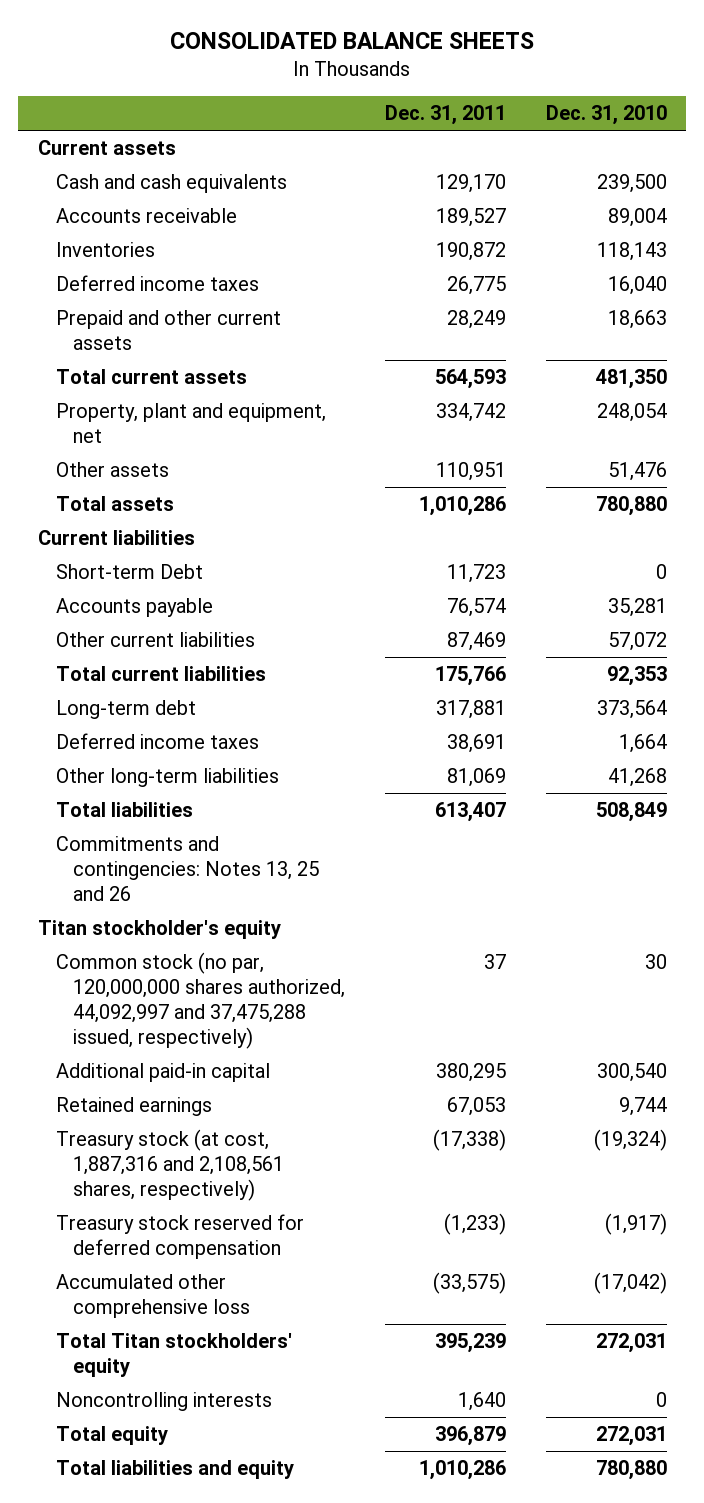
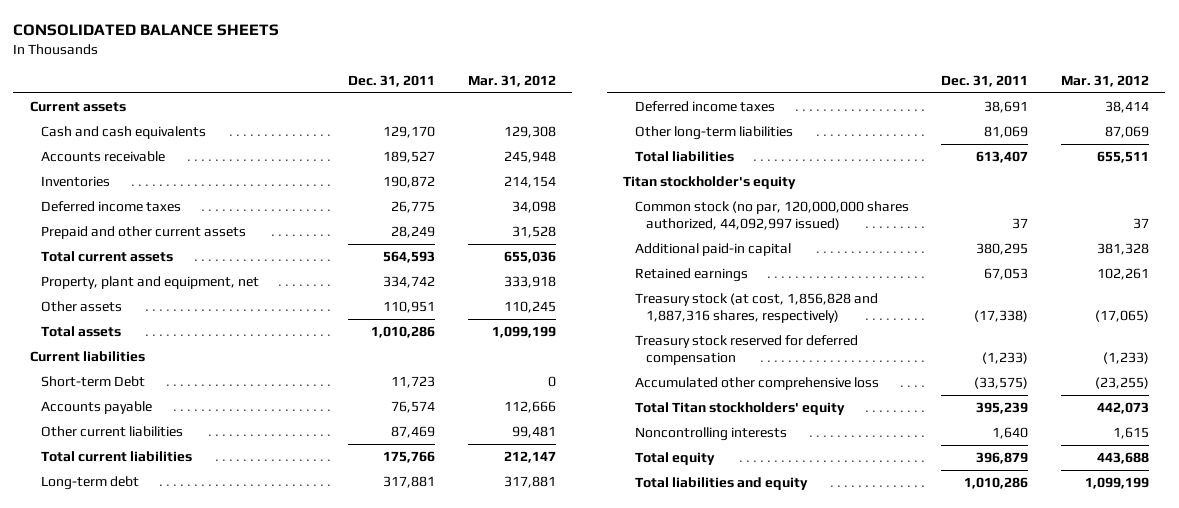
- | Dec. 31, 2011 | Dec. 31, 2010
+ | Dec. 31, 2011 | Mar. 31, 2012
- Commitments and contingencies: Notes 13, 25 and 26
- Common stock (no par, 120,000,000 shares authorized, 44,092,997 and 37,475,288 issued, respectively) | 37 | 30
+ Common stock (no par, 120,000,000 shares authorized, 44,092,997 issued) | 37 | 37
- Treasury stock (at cost, 1,887,316 and 2,108,561 shares, respectively) | (17,338) | (19,324)
+ Treasury stock (at cost, 1,856,828 and 1,887,316 shares, respectively) | (17,338) | (17,065)

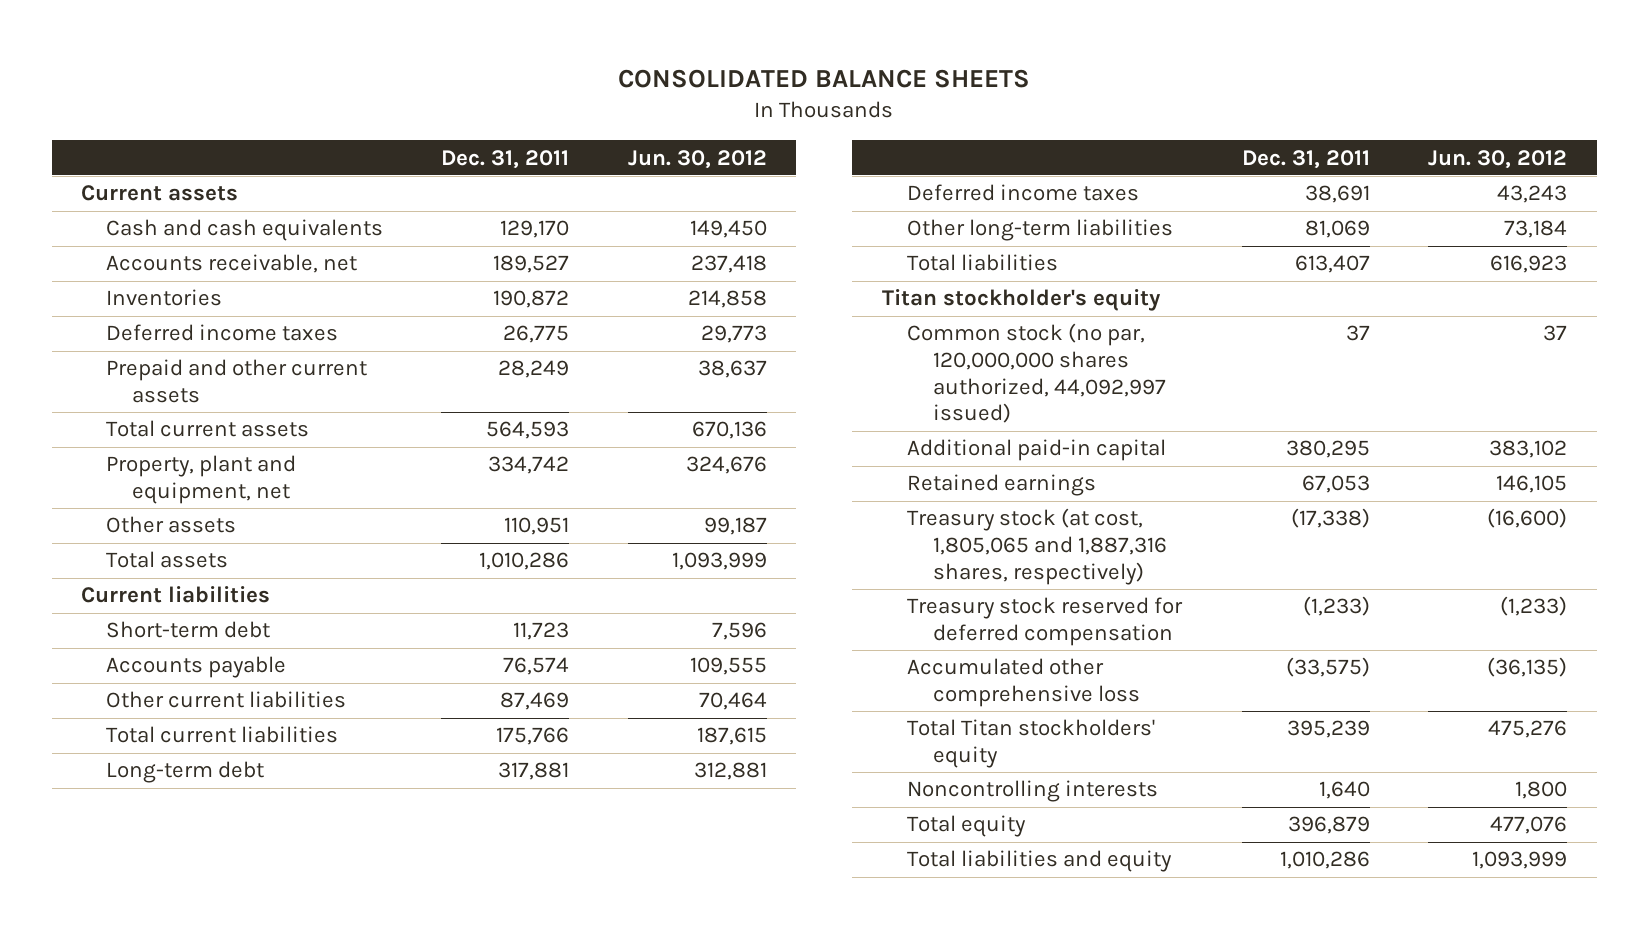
- | Dec. 31, 2011 | Mar. 31, 2012
+ | Dec. 31, 2011 | Jun. 30, 2012
- Accounts receivable | 189,527 | 245,948
+ Accounts receivable, net | 189,527 | 237,418
- Short-term Debt | 11,723 | 0
+ Short-term debt | 11,723 | 7,596
- Treasury stock (at cost, 1,856,828 and 1,887,316 shares, respectively) | (17,338) | (17,065)
+ Treasury stock (at cost, 1,805,065 and 1,887,316 shares, respectively) | (17,338) | (16,600)

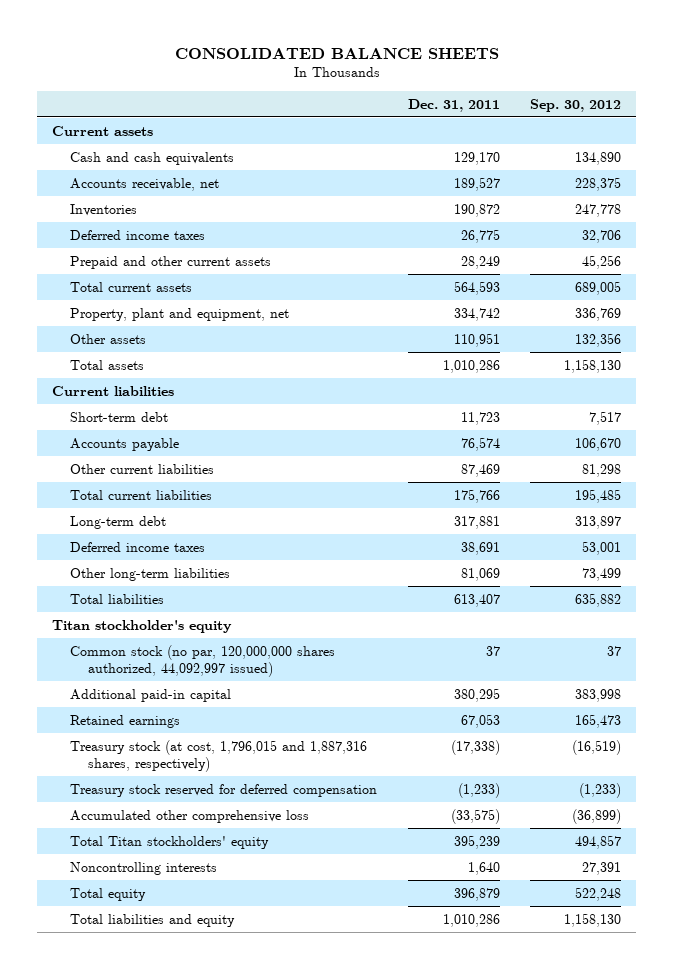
- | Dec. 31, 2011 | Jun. 30, 2012
+ | Dec. 31, 2011 | Sep. 30, 2012
- Treasury stock (at cost, 1,805,065 and 1,887,316 shares, respectively) | (17,338) | (16,600)
+ Treasury stock (at cost, 1,796,015 and 1,887,316 shares, respectively) | (17,338) | (16,519)

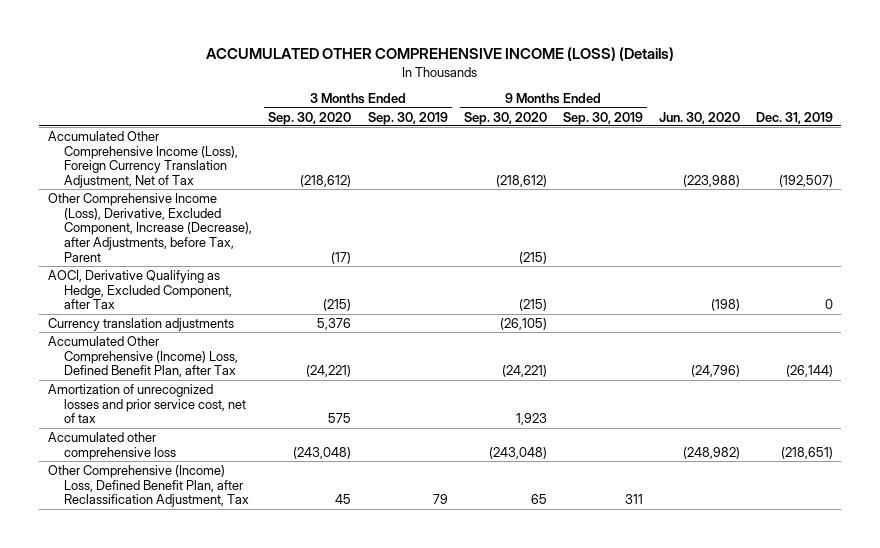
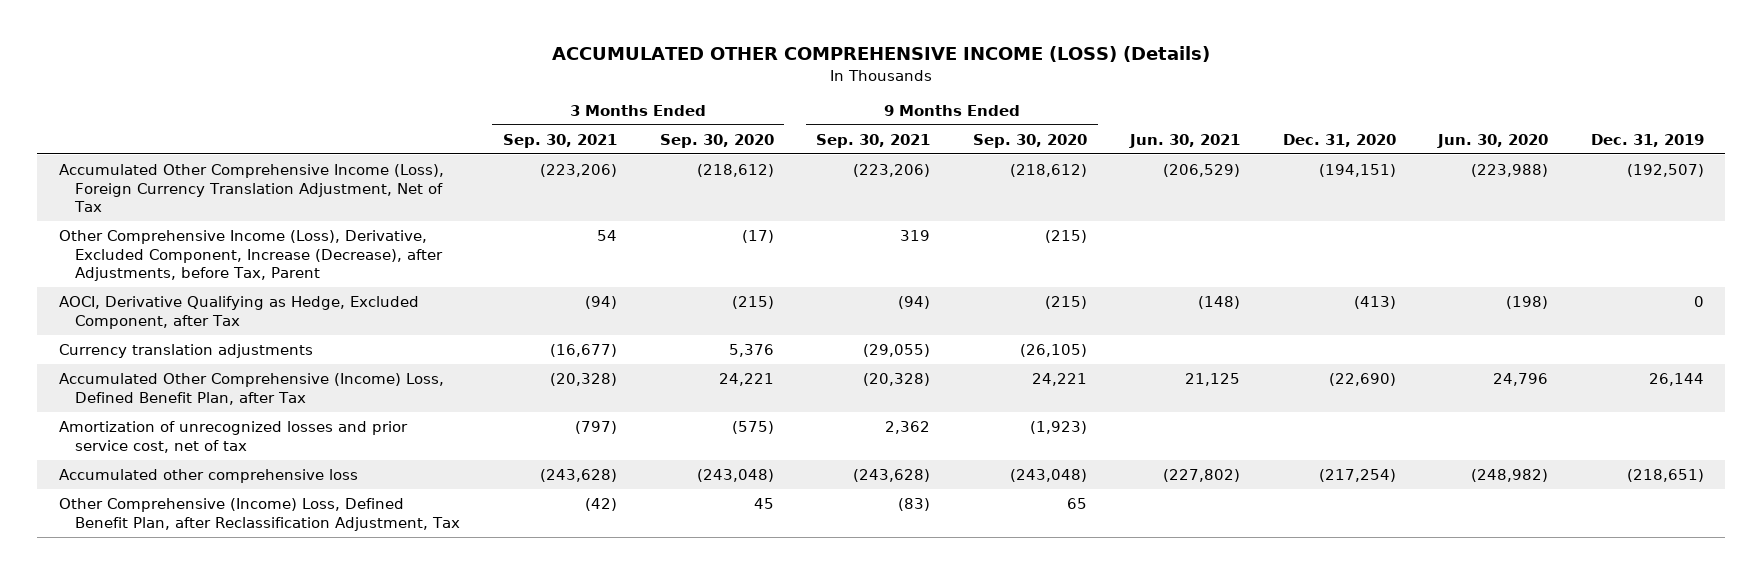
- | 3 Months Ended Sep. 30, 2020 | 3 Months Ended Sep. 30, 2019 | 9 Months Ended Sep. 30, 2020 | 9 Months Ended Sep. 30, 2019 | Jun. 30, 2020 | Dec. 31, 2019
+ | 3 Months Ended Sep. 30, 2021 | 3 Months Ended Sep. 30, 2020 | 9 Months Ended Sep. 30, 2021 | 9 Months Ended Sep. 30, 2020 | Jun. 30, 2021 | Dec. 31, 2020 | Jun. 30, 2020 | Dec. 31, 2019
- Accumulated Other Comprehensive (Income) Loss, Defined Benefit Plan, after Tax | (24,221) | | (24,221) | | (24,796) | (26,144)
- Amortization of unrecognized losses and prior service cost, net of tax | 575 | | 1,923 | | |
+ Accumulated Other Comprehensive (Income) Loss, Defined Benefit Plan, after Tax | (20,328) | 24,221 | (20,328) | 24,221 | 21,125 | (22,690) | 24,796 | 26,144
+ Amortization of unrecognized losses and prior service cost, net of tax | (797) | (575) | 2,362 | (1,923) | | | |

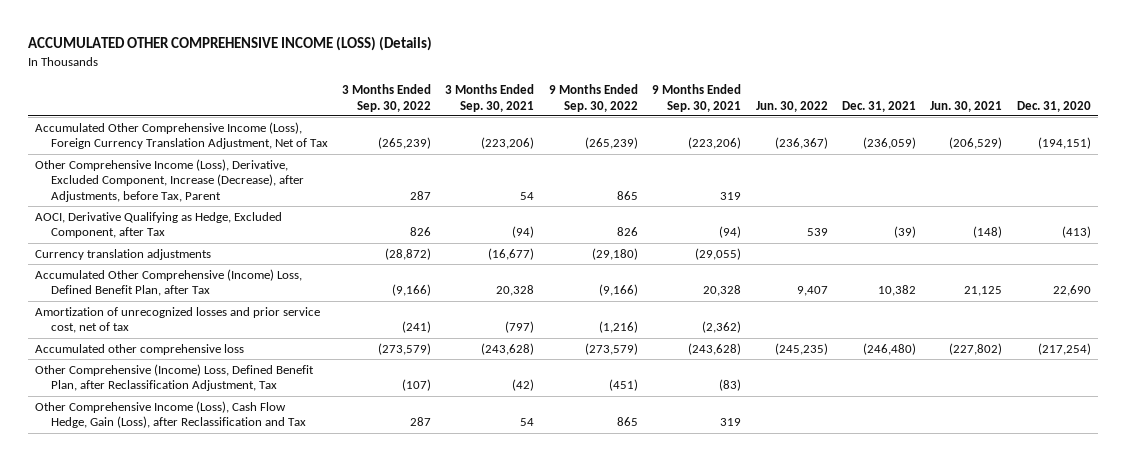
- | 3 Months Ended Sep. 30, 2021 | 3 Months Ended Sep. 30, 2020 | 9 Months Ended Sep. 30, 2021 | 9 Months Ended Sep. 30, 2020 | Jun. 30, 2021 | Dec. 31, 2020 | Jun. 30, 2020 | Dec. 31, 2019
+ | 3 Months Ended Sep. 30, 2022 | 3 Months Ended Sep. 30, 2021 | 9 Months Ended Sep. 30, 2022 | 9 Months Ended Sep. 30, 2021 | Jun. 30, 2022 | Dec. 31, 2021 | Jun. 30, 2021 | Dec. 31, 2020
- Accumulated Other Comprehensive (Income) Loss, Defined Benefit Plan, after Tax | (20,328) | 24,221 | (20,328) | 24,221 | 21,125 | (22,690) | 24,796 | 26,144
- Amortization of unrecognized losses and prior service cost, net of tax | (797) | (575) | 2,362 | (1,923) | | | |
+ Accumulated Other Comprehensive (Income) Loss, Defined Benefit Plan, after Tax | (9,166) | 20,328 | (9,166) | 20,328 | 9,407 | 10,382 | 21,125 | 22,690
+ Amortization of unrecognized losses and prior service cost, net of tax | (241) | (797) | (1,216) | (2,362) | | | |
+ Other Comprehensive Income (Loss), Cash Flow Hedge, Gain (Loss), after Reclassification and Tax | 287 | 54 | 865 | 319 | | | |

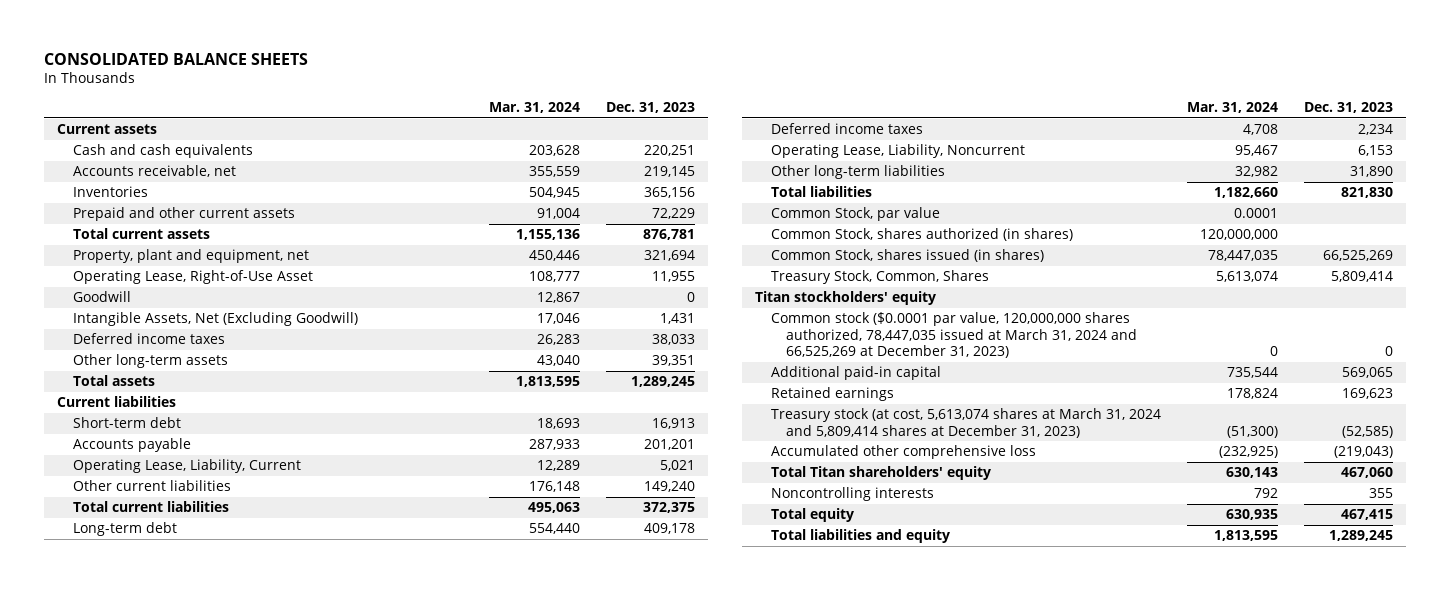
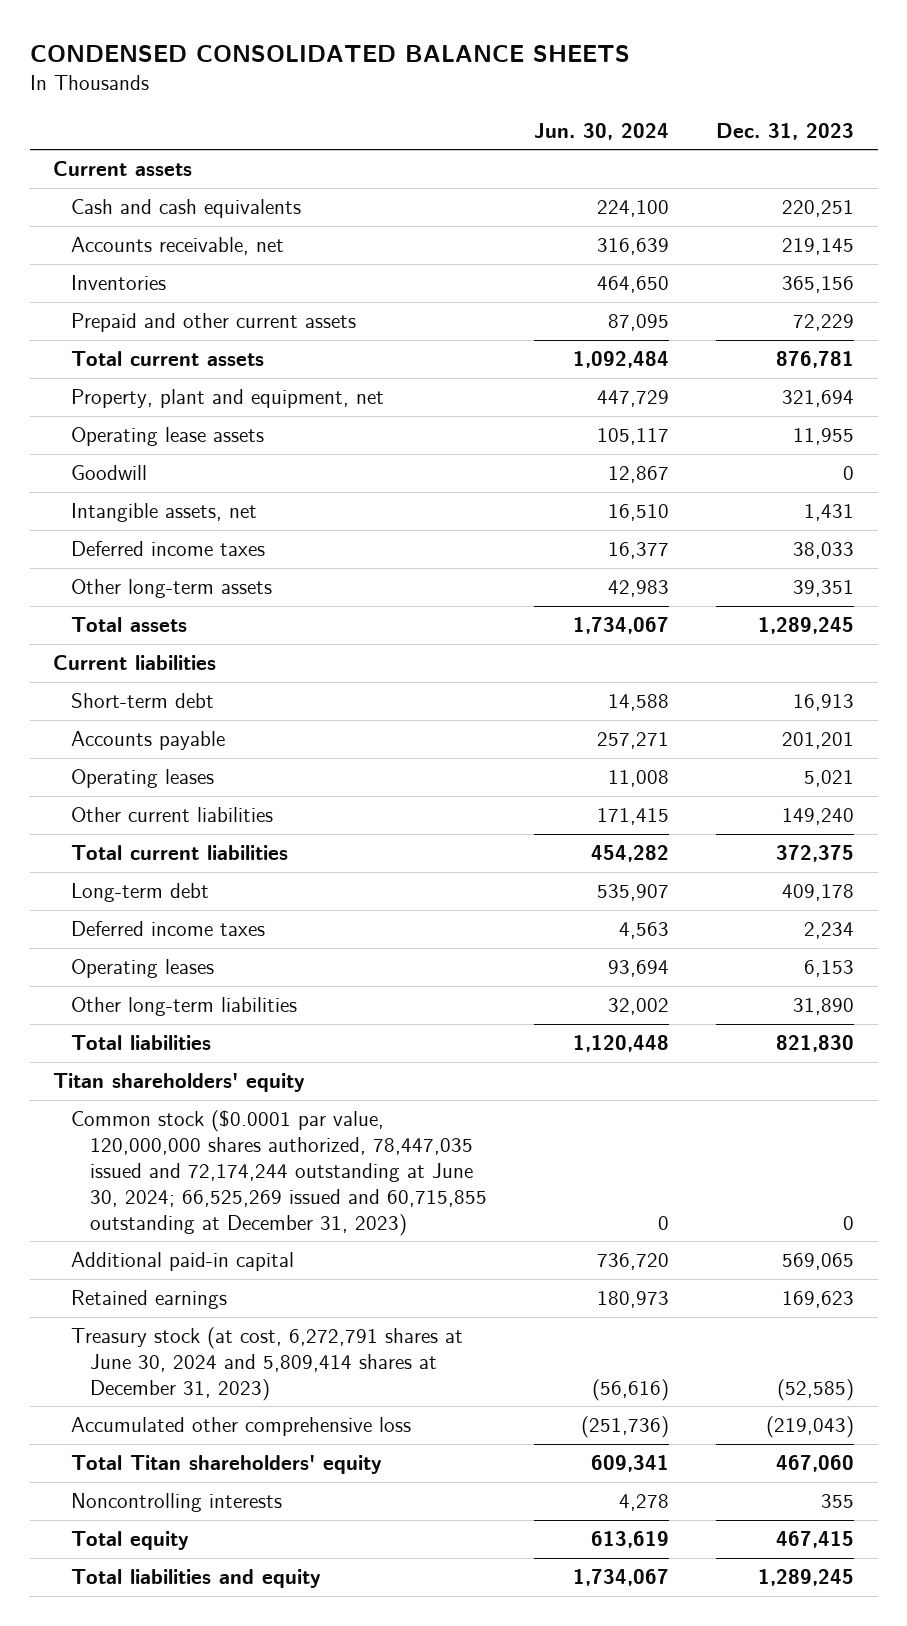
- CONSOLIDATED BALANCE SHEETS
+ CONDENSED CONSOLIDATED BALANCE SHEETS
- | Mar. 31, 2024 | Dec. 31, 2023
+ | Jun. 30, 2024 | Dec. 31, 2023
- Operating Lease, Right-of-Use Asset | 108,777 | 11,955
+ Operating lease assets | 105,117 | 11,955
- Intangible Assets, Net (Excluding Goodwill) | 17,046 | 1,431
+ Intangible assets, net | 16,510 | 1,431
- Operating Lease, Liability, Current | 12,289 | 5,021
+ Operating leases | 11,008 | 5,021
- Operating Lease, Liability, Noncurrent | 95,467 | 6,153
+ Operating leases | 93,694 | 6,153
- Common Stock, par value | 0.0001 |
- Common Stock, shares authorized (in shares) | 120,000,000 |
- Common Stock, shares issued (in shares) | 78,447,035 | 66,525,269
- Treasury Stock, Common, Shares | 5,613,074 | 5,809,414
- Titan stockholders' equity
- Common stock ($0.0001 par value, 120,000,000 shares authorized, 78,447,035 issued at March 31, 2024 and 66,525,269 at December 31, 2023) | 0 | 0
+ Titan shareholders' equity
+ Common stock ($0.0001 par value, 120,000,000 shares authorized, 78,447,035 issued and 72,174,244 outstanding at June 30, 2024; 66,525,269 issued and 60,715,855 outstanding at December 31, 2023) | 0 | 0
- Treasury stock (at cost, 5,613,074 shares at March 31, 2024 and 5,809,414 shares at December 31, 2023) | (51,300) | (52,585)
+ Treasury stock (at cost, 6,272,791 shares at June 30, 2024 and 5,809,414 shares at December 31, 2023) | (56,616) | (52,585)

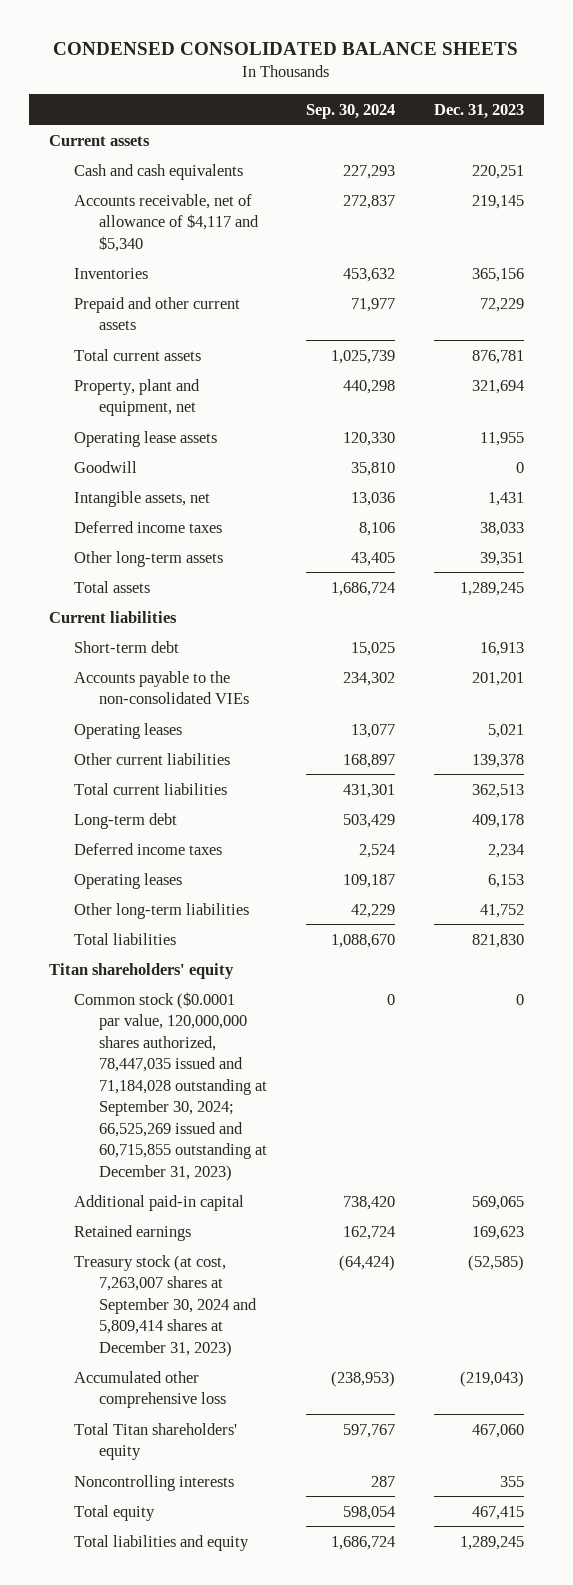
- | Jun. 30, 2024 | Dec. 31, 2023
+ | Sep. 30, 2024 | Dec. 31, 2023
- Accounts receivable, net | 316,639 | 219,145
+ Accounts receivable, net of allowance of $4,117 and $5,340 | 272,837 | 219,145
- Accounts payable | 257,271 | 201,201
+ Accounts payable to the non-consolidated VIEs | 234,302 | 201,201
- Other current liabilities | 171,415 | 149,240
- Total current liabilities | 454,282 | 372,375
+ Other current liabilities | 168,897 | 139,378
+ Total current liabilities | 431,301 | 362,513
- Other long-term liabilities | 32,002 | 31,890
+ Other long-term liabilities | 42,229 | 41,752
- Common stock ($0.0001 par value, 120,000,000 shares authorized, 78,447,035 issued and 72,174,244 outstanding at June 30, 2024; 66,525,269 issued and 60,715,855 outstanding at December 31, 2023) | 0 | 0
+ Common stock ($0.0001 par value, 120,000,000 shares authorized, 78,447,035 issued and 71,184,028 outstanding at September 30, 2024; 66,525,269 issued and 60,715,855 outstanding at December 31, 2023) | 0 | 0
- Treasury stock (at cost, 6,272,791 shares at June 30, 2024 and 5,809,414 shares at December 31, 2023) | (56,616) | (52,585)
+ Treasury stock (at cost, 7,263,007 shares at September 30, 2024 and 5,809,414 shares at December 31, 2023) | (64,424) | (52,585)

